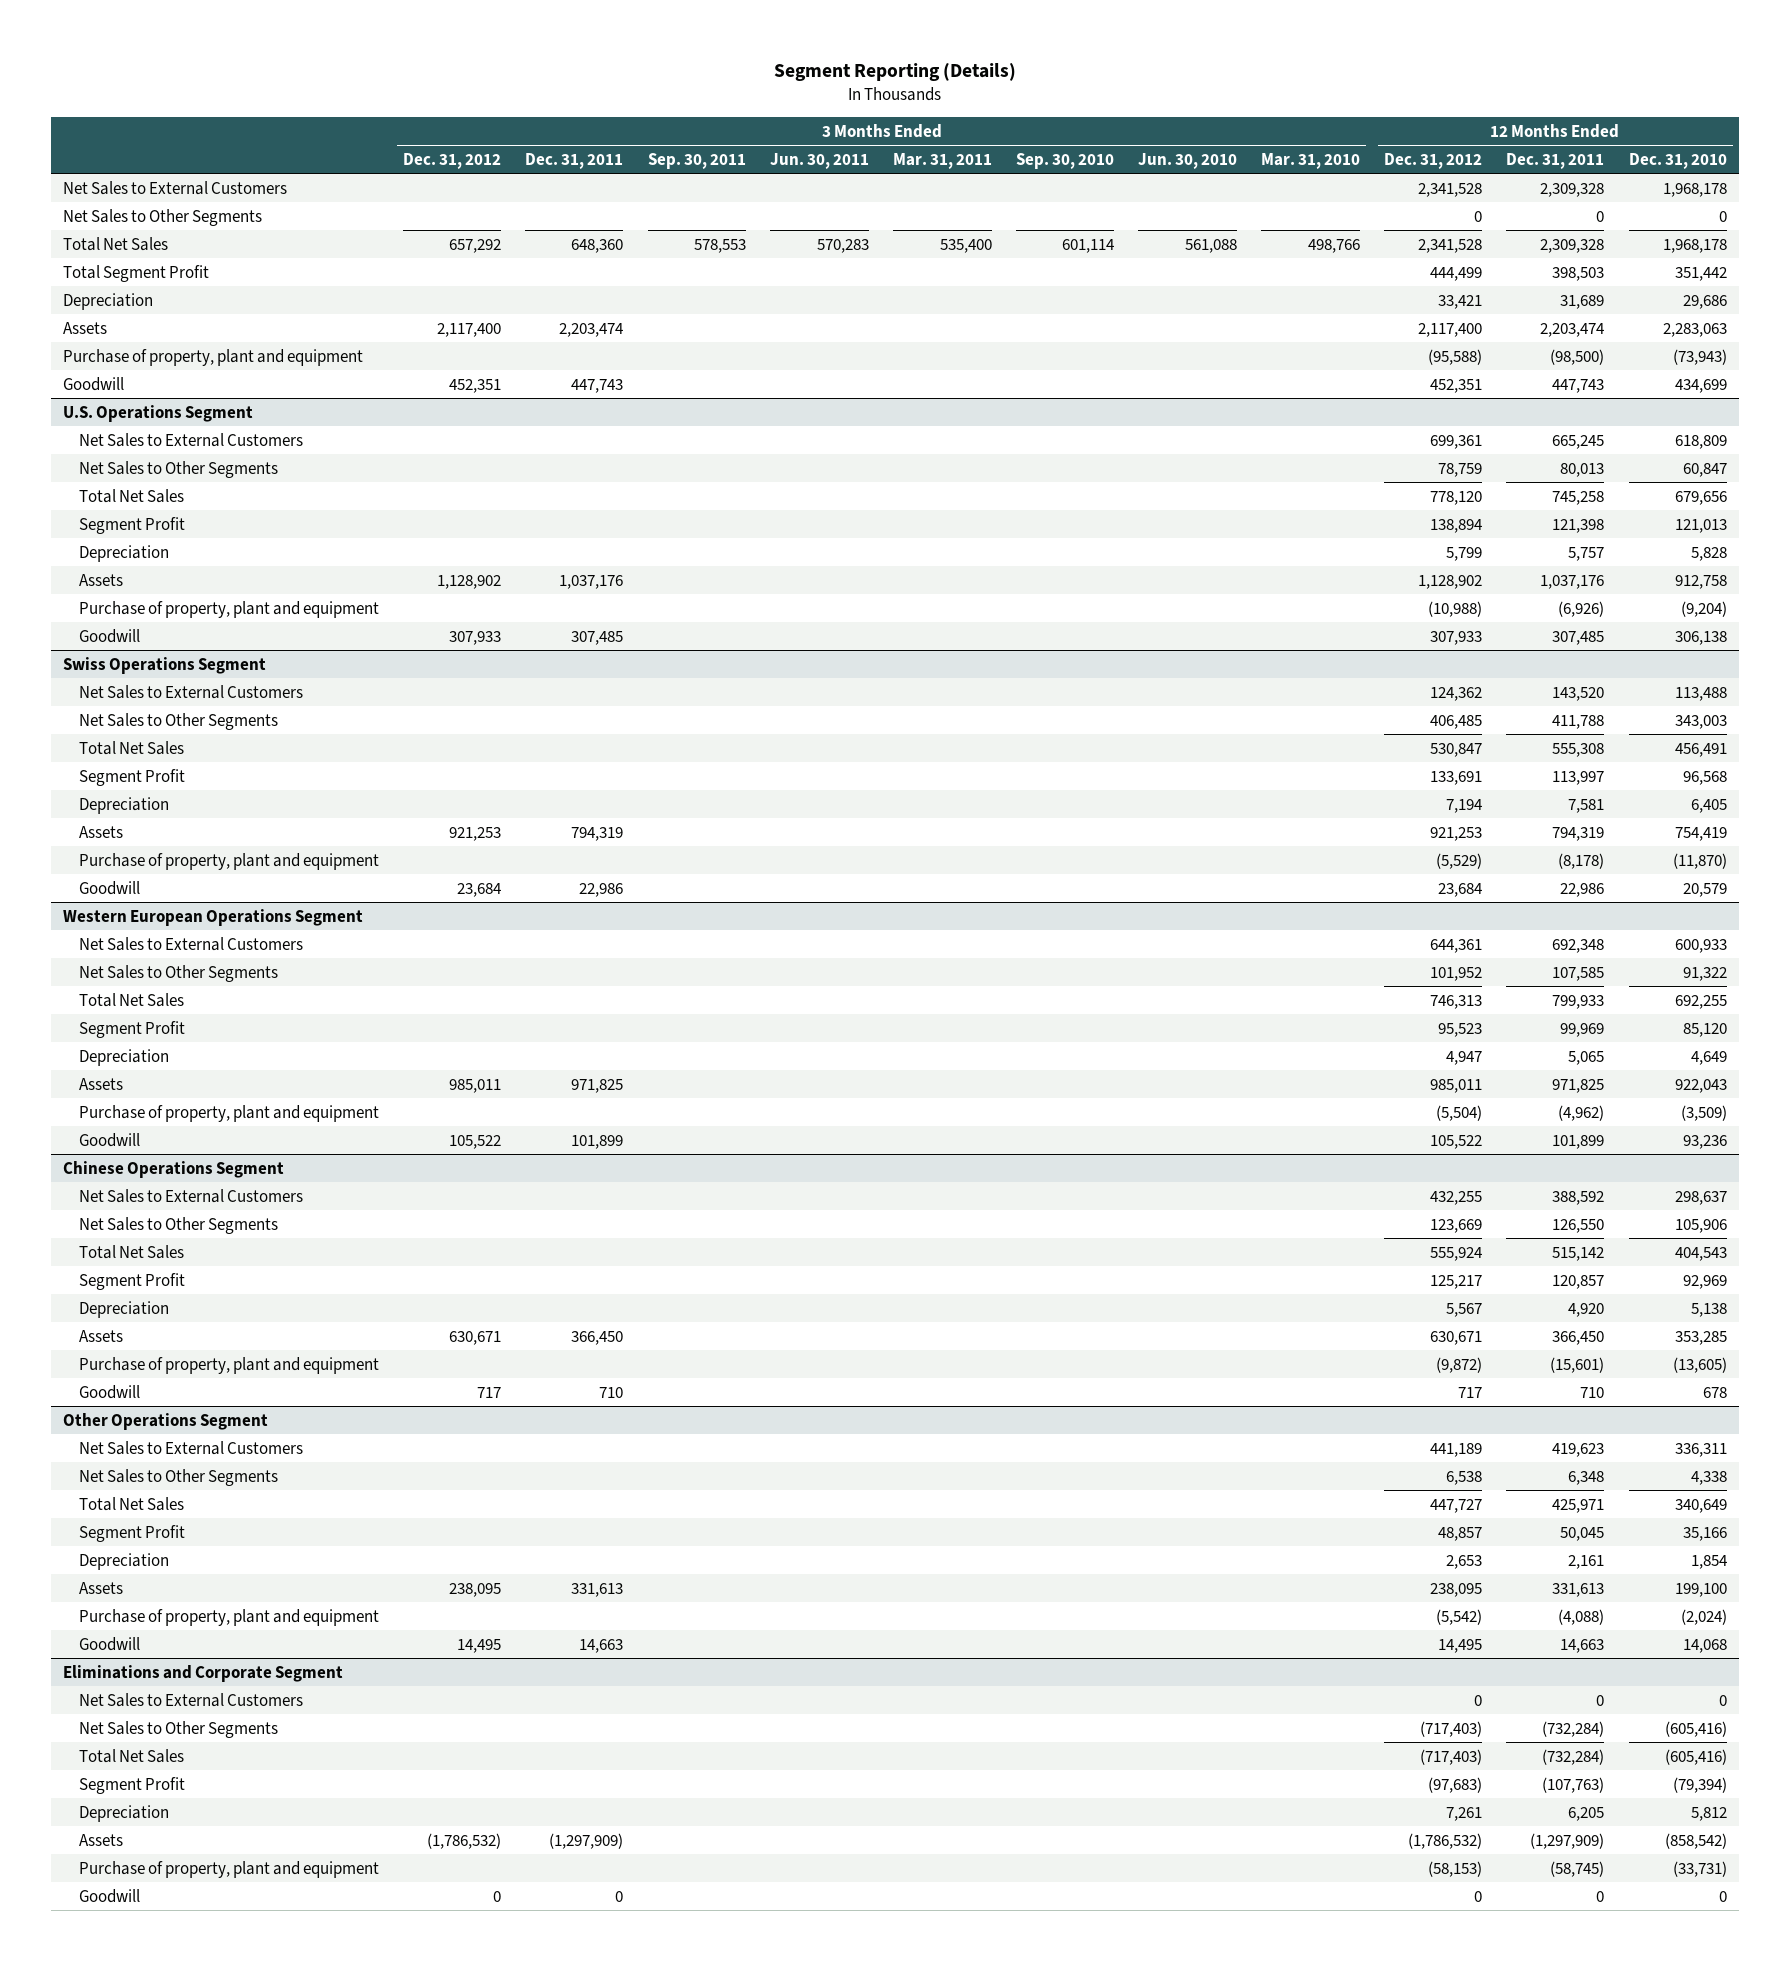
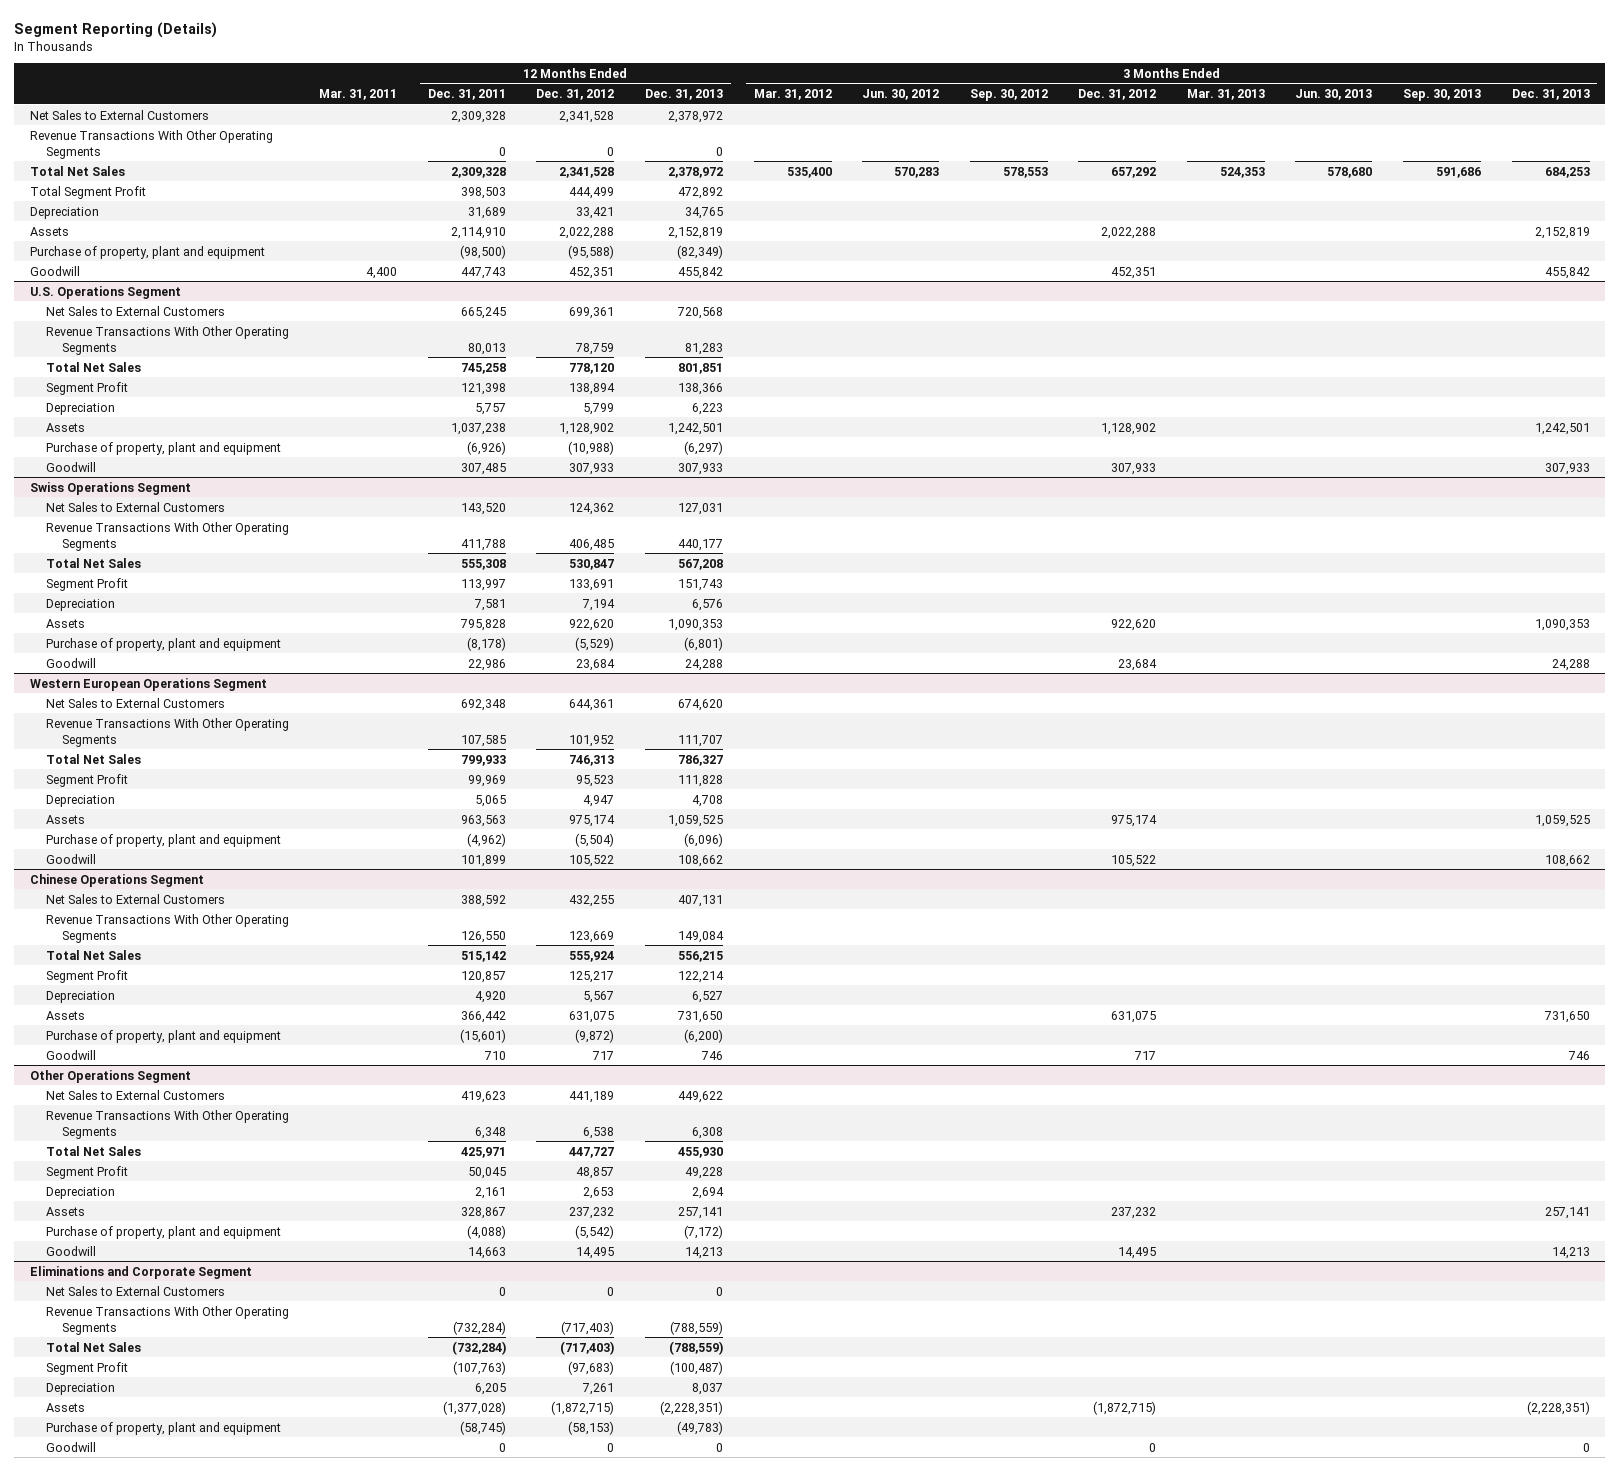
- | 3 Months Ended Dec. 31, 2012 | 3 Months Ended Dec. 31, 2011 | 3 Months Ended Sep. 30, 2011 | 3 Months Ended Jun. 30, 2011 | 3 Months Ended Mar. 31, 2011 | 3 Months Ended Sep. 30, 2010 | 3 Months Ended Jun. 30, 2010 | 3 Months Ended Mar. 31, 2010 | 12 Months Ended Dec. 31, 2012 | 12 Months Ended Dec. 31, 2011 | 12 Months Ended Dec. 31, 2010
+ | Mar. 31, 2011 | 12 Months Ended Dec. 31, 2011 | 12 Months Ended Dec. 31, 2012 | 12 Months Ended Dec. 31, 2013 | 3 Months Ended Mar. 31, 2012 | 3 Months Ended Jun. 30, 2012 | 3 Months Ended Sep. 30, 2012 | 3 Months Ended Dec. 31, 2012 | 3 Months Ended Mar. 31, 2013 | 3 Months Ended Jun. 30, 2013 | 3 Months Ended Sep. 30, 2013 | 3 Months Ended Dec. 31, 2013
- Net Sales to Other Segments | | | | | | | | | 0 | 0 | 0
+ Revenue Transactions With Other Operating Segments | | 0 | 0 | 0 | | | | | | | |
- Assets | 2,117,400 | 2,203,474 | | | | | | | 2,117,400 | 2,203,474 | 2,283,063
+ Assets | | 2,114,910 | 2,022,288 | 2,152,819 | | | | 2,022,288 | | | | 2,152,819
@ U.S. Operations Segment
- Net Sales to Other Segments | | | | | | | | | 78,759 | 80,013 | 60,847
+ Revenue Transactions With Other Operating Segments | | 80,013 | 78,759 | 81,283 | | | | | | | |
- Assets | 1,128,902 | 1,037,176 | | | | | | | 1,128,902 | 1,037,176 | 912,758
+ Assets | | 1,037,238 | 1,128,902 | 1,242,501 | | | | 1,128,902 | | | | 1,242,501
@ Swiss Operations Segment
- Net Sales to Other Segments | | | | | | | | | 406,485 | 411,788 | 343,003
+ Revenue Transactions With Other Operating Segments | | 411,788 | 406,485 | 440,177 | | | | | | | |
- Assets | 921,253 | 794,319 | | | | | | | 921,253 | 794,319 | 754,419
+ Assets | | 795,828 | 922,620 | 1,090,353 | | | | 922,620 | | | | 1,090,353
@ Western European Operations Segment
- Net Sales to Other Segments | | | | | | | | | 101,952 | 107,585 | 91,322
+ Revenue Transactions With Other Operating Segments | | 107,585 | 101,952 | 111,707 | | | | | | | |
- Assets | 985,011 | 971,825 | | | | | | | 985,011 | 971,825 | 922,043
+ Assets | | 963,563 | 975,174 | 1,059,525 | | | | 975,174 | | | | 1,059,525
@ Chinese Operations Segment
- Net Sales to Other Segments | | | | | | | | | 123,669 | 126,550 | 105,906
+ Revenue Transactions With Other Operating Segments | | 126,550 | 123,669 | 149,084 | | | | | | | |
- Assets | 630,671 | 366,450 | | | | | | | 630,671 | 366,450 | 353,285
+ Assets | | 366,442 | 631,075 | 731,650 | | | | 631,075 | | | | 731,650
@ Other Operations Segment
- Net Sales to Other Segments | | | | | | | | | 6,538 | 6,348 | 4,338
+ Revenue Transactions With Other Operating Segments | | 6,348 | 6,538 | 6,308 | | | | | | | |
- Assets | 238,095 | 331,613 | | | | | | | 238,095 | 331,613 | 199,100
+ Assets | | 328,867 | 237,232 | 257,141 | | | | 237,232 | | | | 257,141
@ Eliminations and Corporate Segment
- Net Sales to Other Segments | | | | | | | | | (717,403) | (732,284) | (605,416)
+ Revenue Transactions With Other Operating Segments | | (732,284) | (717,403) | (788,559) | | | | | | | |
- Assets | (1,786,532) | (1,297,909) | | | | | | | (1,786,532) | (1,297,909) | (858,542)
+ Assets | | (1,377,028) | (1,872,715) | (2,228,351) | | | | (1,872,715) | | | | (2,228,351)

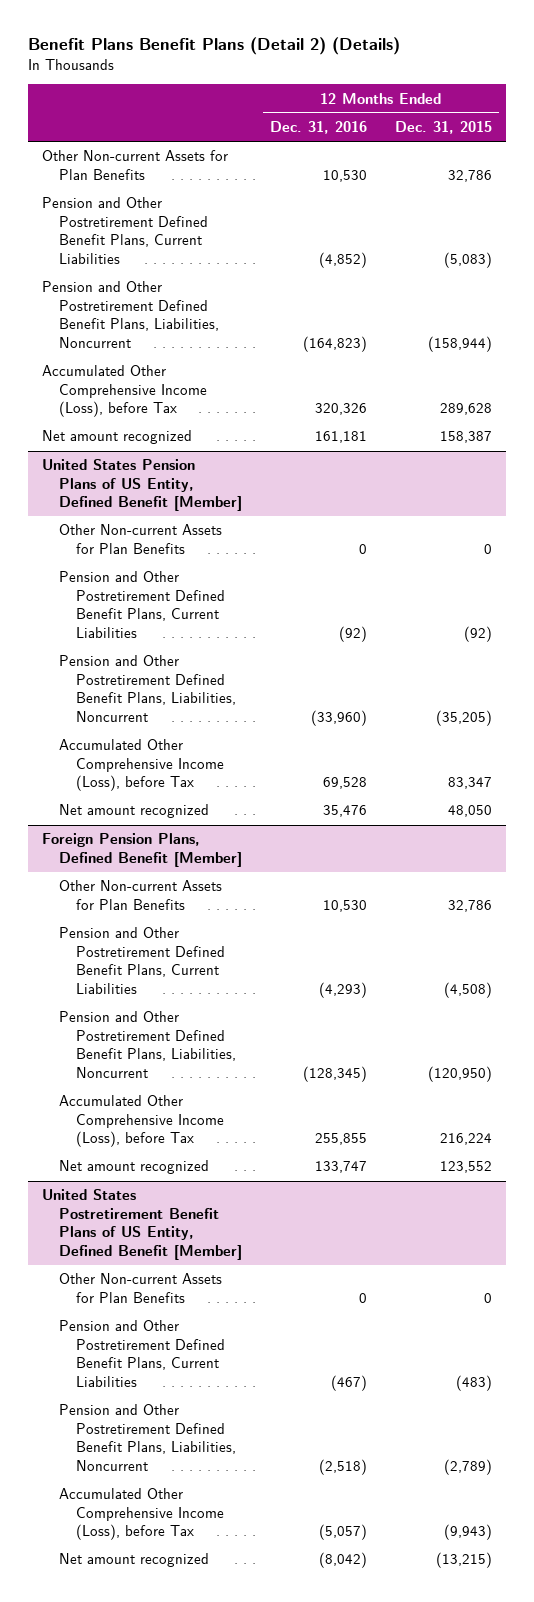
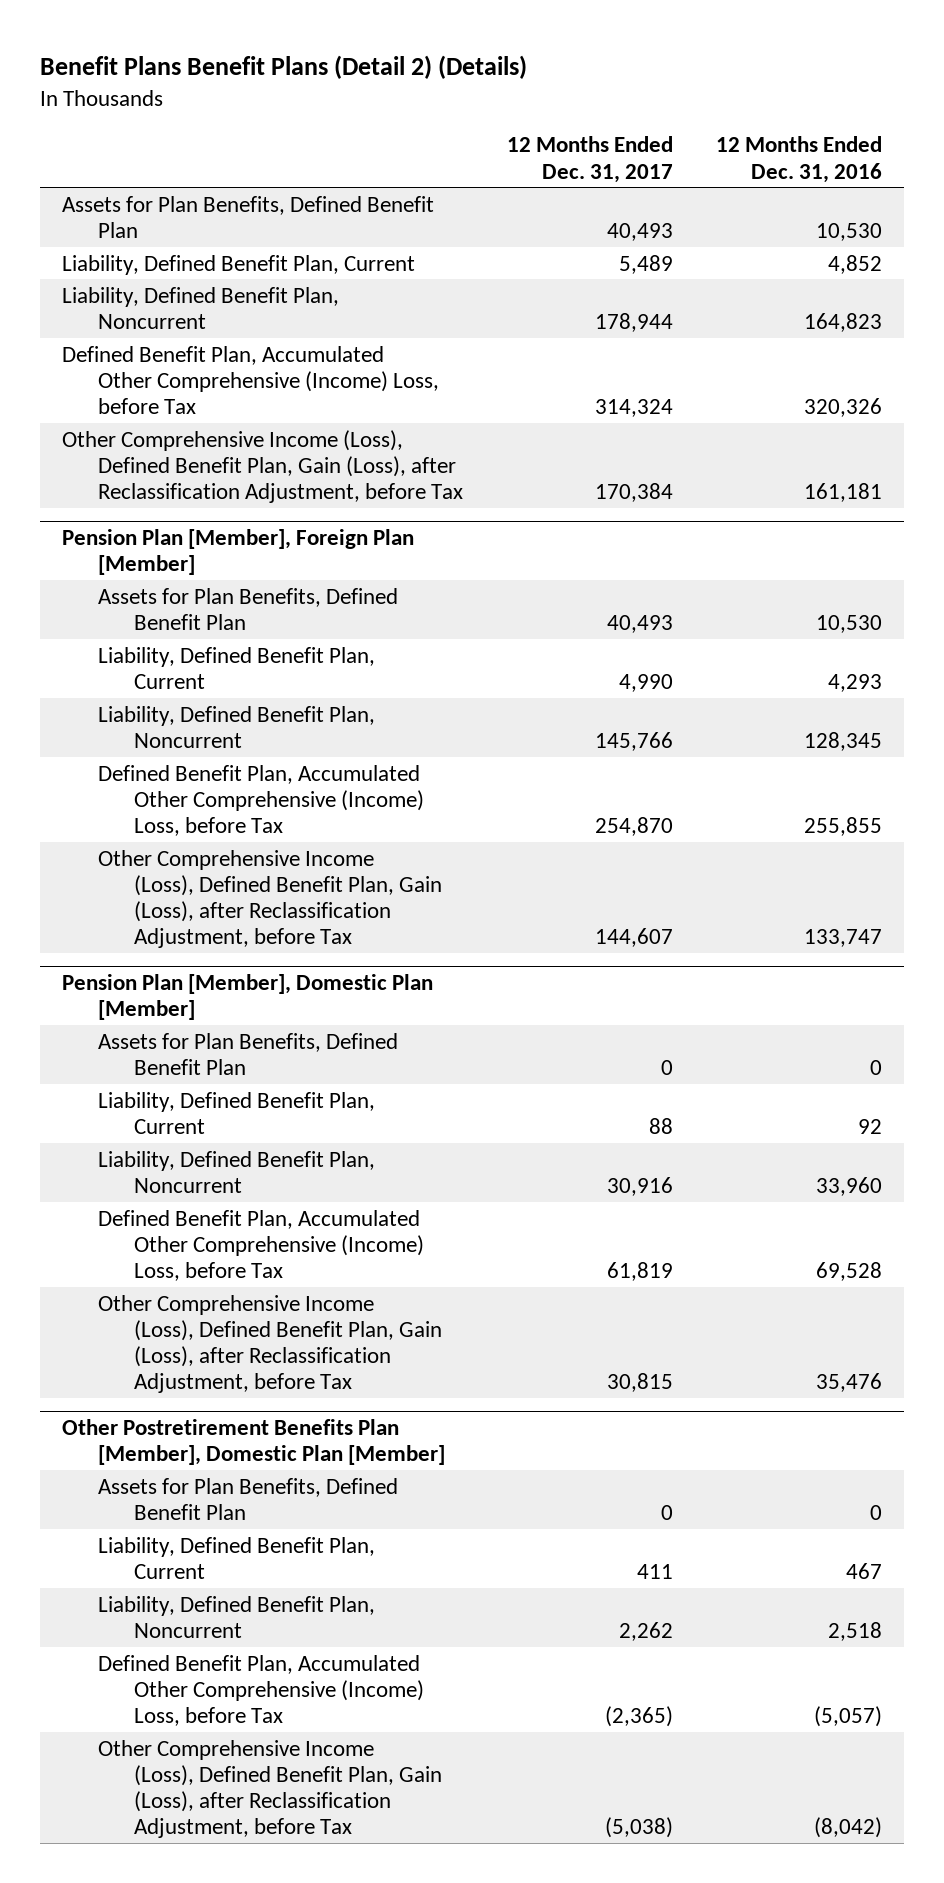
- | 12 Months Ended Dec. 31, 2016 | 12 Months Ended Dec. 31, 2015
+ | 12 Months Ended Dec. 31, 2017 | 12 Months Ended Dec. 31, 2016
- Other Non-current Assets for Plan Benefits | 10,530 | 32,786
- Pension and Other Postretirement Defined Benefit Plans, Current Liabilities | (4,852) | (5,083)
- Pension and Other Postretirement Defined Benefit Plans, Liabilities, Noncurrent | (164,823) | (158,944)
- Accumulated Other Comprehensive Income (Loss), before Tax | 320,326 | 289,628
- Net amount recognized | 161,181 | 158,387
- United States Pension Plans of US Entity, Defined Benefit [Member]
- Other Non-current Assets for Plan Benefits | 0 | 0
- Pension and Other Postretirement Defined Benefit Plans, Current Liabilities | (92) | (92)
- Pension and Other Postretirement Defined Benefit Plans, Liabilities, Noncurrent | (33,960) | (35,205)
- Accumulated Other Comprehensive Income (Loss), before Tax | 69,528 | 83,347
- Net amount recognized | 35,476 | 48,050
- Foreign Pension Plans, Defined Benefit [Member]
- Other Non-current Assets for Plan Benefits | 10,530 | 32,786
- Pension and Other Postretirement Defined Benefit Plans, Current Liabilities | (4,293) | (4,508)
- Pension and Other Postretirement Defined Benefit Plans, Liabilities, Noncurrent | (128,345) | (120,950)
- Accumulated Other Comprehensive Income (Loss), before Tax | 255,855 | 216,224
- Net amount recognized | 133,747 | 123,552
- United States Postretirement Benefit Plans of US Entity, Defined Benefit [Member]
- Other Non-current Assets for Plan Benefits | 0 | 0
- Pension and Other Postretirement Defined Benefit Plans, Current Liabilities | (467) | (483)
- Pension and Other Postretirement Defined Benefit Plans, Liabilities, Noncurrent | (2,518) | (2,789)
- Accumulated Other Comprehensive Income (Loss), before Tax | (5,057) | (9,943)
- Net amount recognized | (8,042) | (13,215)
+ Assets for Plan Benefits, Defined Benefit Plan | 40,493 | 10,530
+ Liability, Defined Benefit Plan, Current | 5,489 | 4,852
+ Liability, Defined Benefit Plan, Noncurrent | 178,944 | 164,823
+ Defined Benefit Plan, Accumulated Other Comprehensive (Income) Loss, before Tax | 314,324 | 320,326
+ Other Comprehensive Income (Loss), Defined Benefit Plan, Gain (Loss), after Reclassification Adjustment, before Tax | 170,384 | 161,181
+ Pension Plan [Member], Foreign Plan [Member]
+ Assets for Plan Benefits, Defined Benefit Plan | 40,493 | 10,530
+ Liability, Defined Benefit Plan, Current | 4,990 | 4,293
+ Liability, Defined Benefit Plan, Noncurrent | 145,766 | 128,345
+ Defined Benefit Plan, Accumulated Other Comprehensive (Income) Loss, before Tax | 254,870 | 255,855
+ Other Comprehensive Income (Loss), Defined Benefit Plan, Gain (Loss), after Reclassification Adjustment, before Tax | 144,607 | 133,747
+ Pension Plan [Member], Domestic Plan [Member]
+ Assets for Plan Benefits, Defined Benefit Plan | 0 | 0
+ Liability, Defined Benefit Plan, Current | 88 | 92
+ Liability, Defined Benefit Plan, Noncurrent | 30,916 | 33,960
+ Defined Benefit Plan, Accumulated Other Comprehensive (Income) Loss, before Tax | 61,819 | 69,528
+ Other Comprehensive Income (Loss), Defined Benefit Plan, Gain (Loss), after Reclassification Adjustment, before Tax | 30,815 | 35,476
+ Other Postretirement Benefits Plan [Member], Domestic Plan [Member]
+ Assets for Plan Benefits, Defined Benefit Plan | 0 | 0
+ Liability, Defined Benefit Plan, Current | 411 | 467
+ Liability, Defined Benefit Plan, Noncurrent | 2,262 | 2,518
+ Defined Benefit Plan, Accumulated Other Comprehensive (Income) Loss, before Tax | (2,365) | (5,057)
+ Other Comprehensive Income (Loss), Defined Benefit Plan, Gain (Loss), after Reclassification Adjustment, before Tax | (5,038) | (8,042)

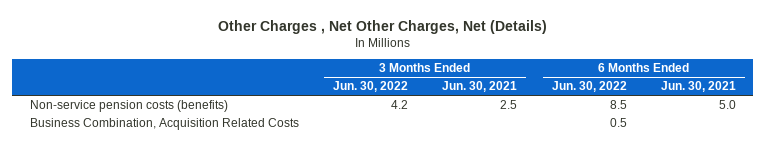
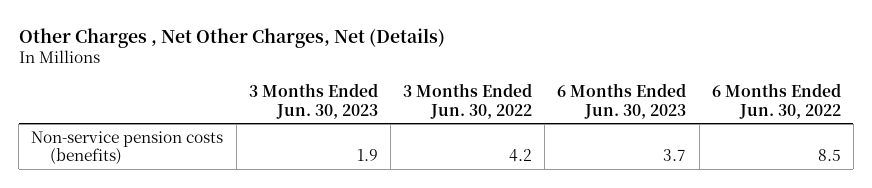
- | 3 Months Ended Jun. 30, 2022 | 3 Months Ended Jun. 30, 2021 | 6 Months Ended Jun. 30, 2022 | 6 Months Ended Jun. 30, 2021
+ | 3 Months Ended Jun. 30, 2023 | 3 Months Ended Jun. 30, 2022 | 6 Months Ended Jun. 30, 2023 | 6 Months Ended Jun. 30, 2022
- Business Combination, Acquisition Related Costs | | | 0.5 |

